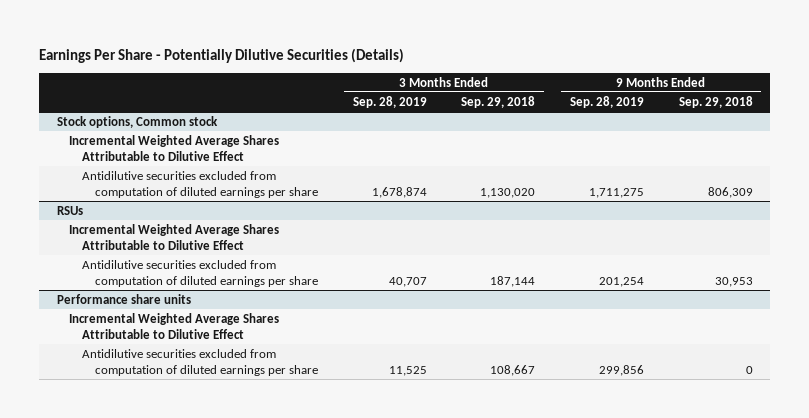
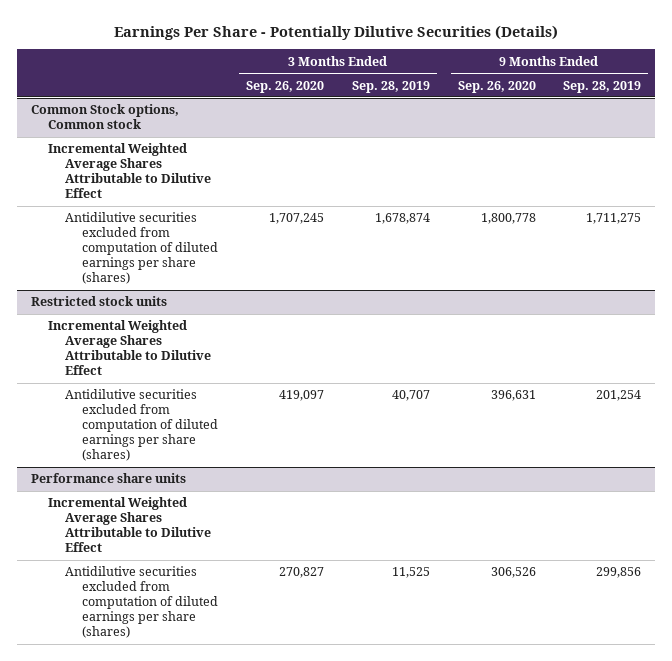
- | 3 Months Ended Sep. 28, 2019 | 3 Months Ended Sep. 29, 2018 | 9 Months Ended Sep. 28, 2019 | 9 Months Ended Sep. 29, 2018
+ | 3 Months Ended Sep. 26, 2020 | 3 Months Ended Sep. 28, 2019 | 9 Months Ended Sep. 26, 2020 | 9 Months Ended Sep. 28, 2019
- Stock options, Common stock
+ Common Stock options, Common stock
- Antidilutive securities excluded from computation of diluted earnings per share | 1,678,874 | 1,130,020 | 1,711,275 | 806,309
- RSUs
+ Antidilutive securities excluded from computation of diluted earnings per share (shares) | 1,707,245 | 1,678,874 | 1,800,778 | 1,711,275
+ Restricted stock units
- Antidilutive securities excluded from computation of diluted earnings per share | 40,707 | 187,144 | 201,254 | 30,953
+ Antidilutive securities excluded from computation of diluted earnings per share (shares) | 419,097 | 40,707 | 396,631 | 201,254
@ Performance share units
- Antidilutive securities excluded from computation of diluted earnings per share | 11,525 | 108,667 | 299,856 | 0
+ Antidilutive securities excluded from computation of diluted earnings per share (shares) | 270,827 | 11,525 | 306,526 | 299,856

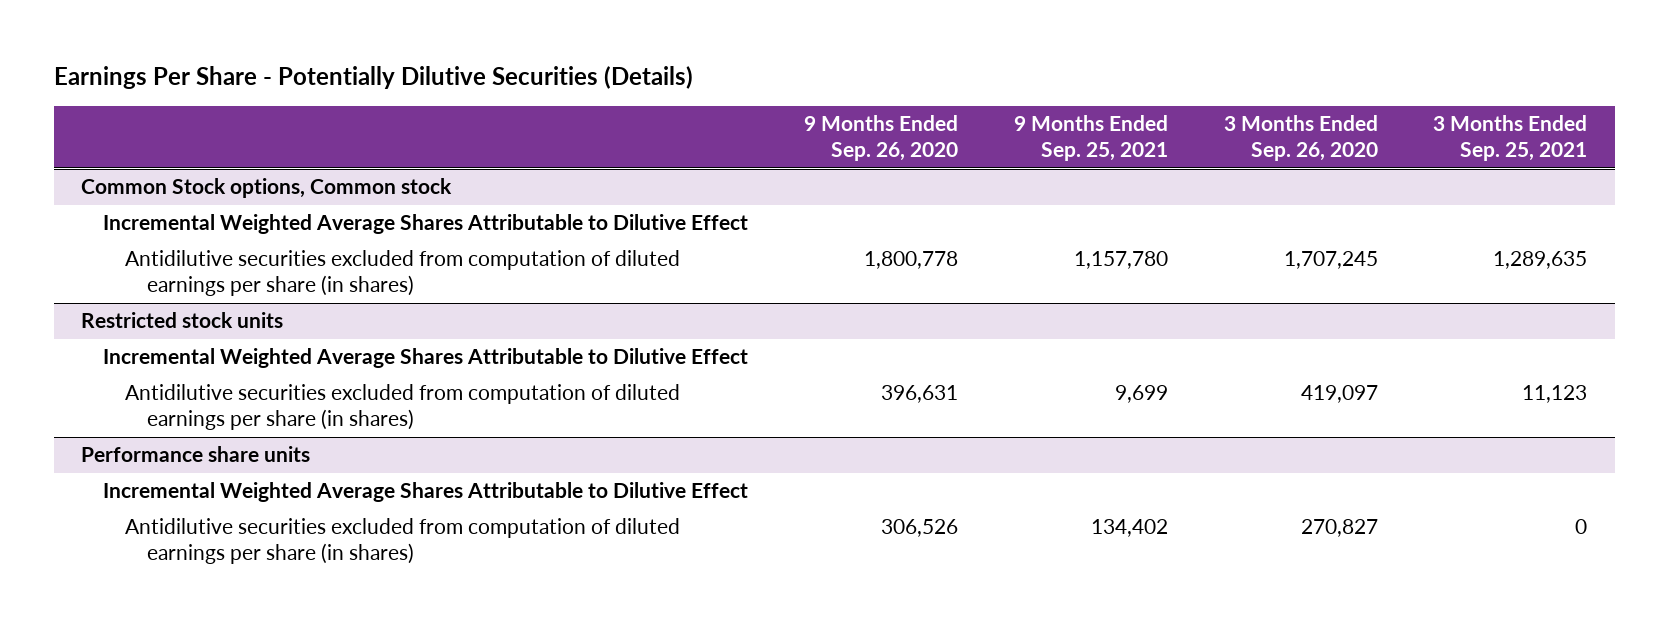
- | 3 Months Ended Sep. 26, 2020 | 3 Months Ended Sep. 28, 2019 | 9 Months Ended Sep. 26, 2020 | 9 Months Ended Sep. 28, 2019
+ | 9 Months Ended Sep. 26, 2020 | 9 Months Ended Sep. 25, 2021 | 3 Months Ended Sep. 26, 2020 | 3 Months Ended Sep. 25, 2021
@ Common Stock options, Common stock
- Antidilutive securities excluded from computation of diluted earnings per share (shares) | 1,707,245 | 1,678,874 | 1,800,778 | 1,711,275
+ Antidilutive securities excluded from computation of diluted earnings per share (in shares) | 1,800,778 | 1,157,780 | 1,707,245 | 1,289,635
@ Restricted stock units
- Antidilutive securities excluded from computation of diluted earnings per share (shares) | 419,097 | 40,707 | 396,631 | 201,254
+ Antidilutive securities excluded from computation of diluted earnings per share (in shares) | 396,631 | 9,699 | 419,097 | 11,123
@ Performance share units
- Antidilutive securities excluded from computation of diluted earnings per share (shares) | 270,827 | 11,525 | 306,526 | 299,856
+ Antidilutive securities excluded from computation of diluted earnings per share (in shares) | 306,526 | 134,402 | 270,827 | 0

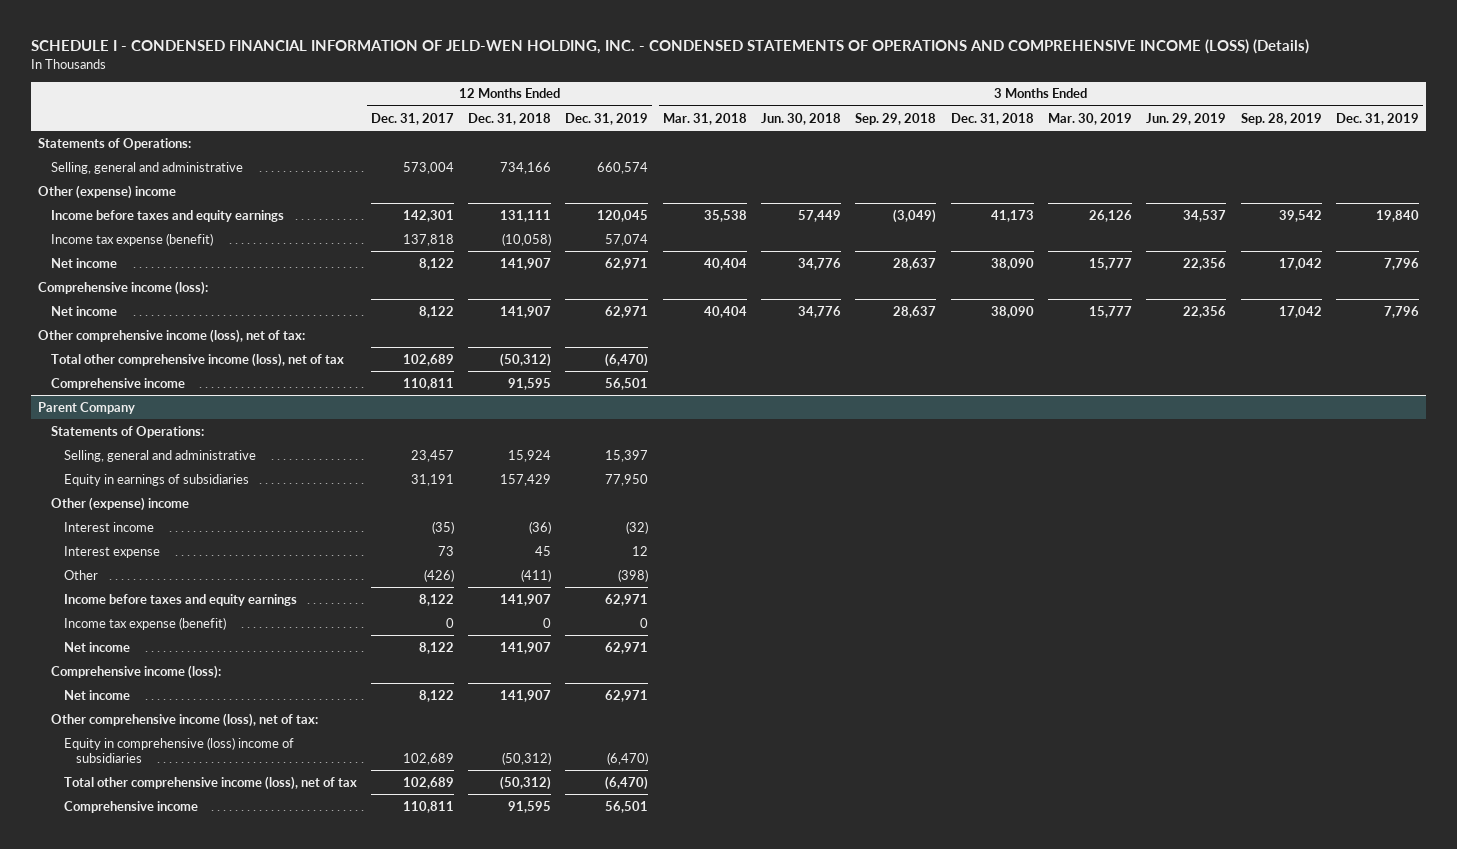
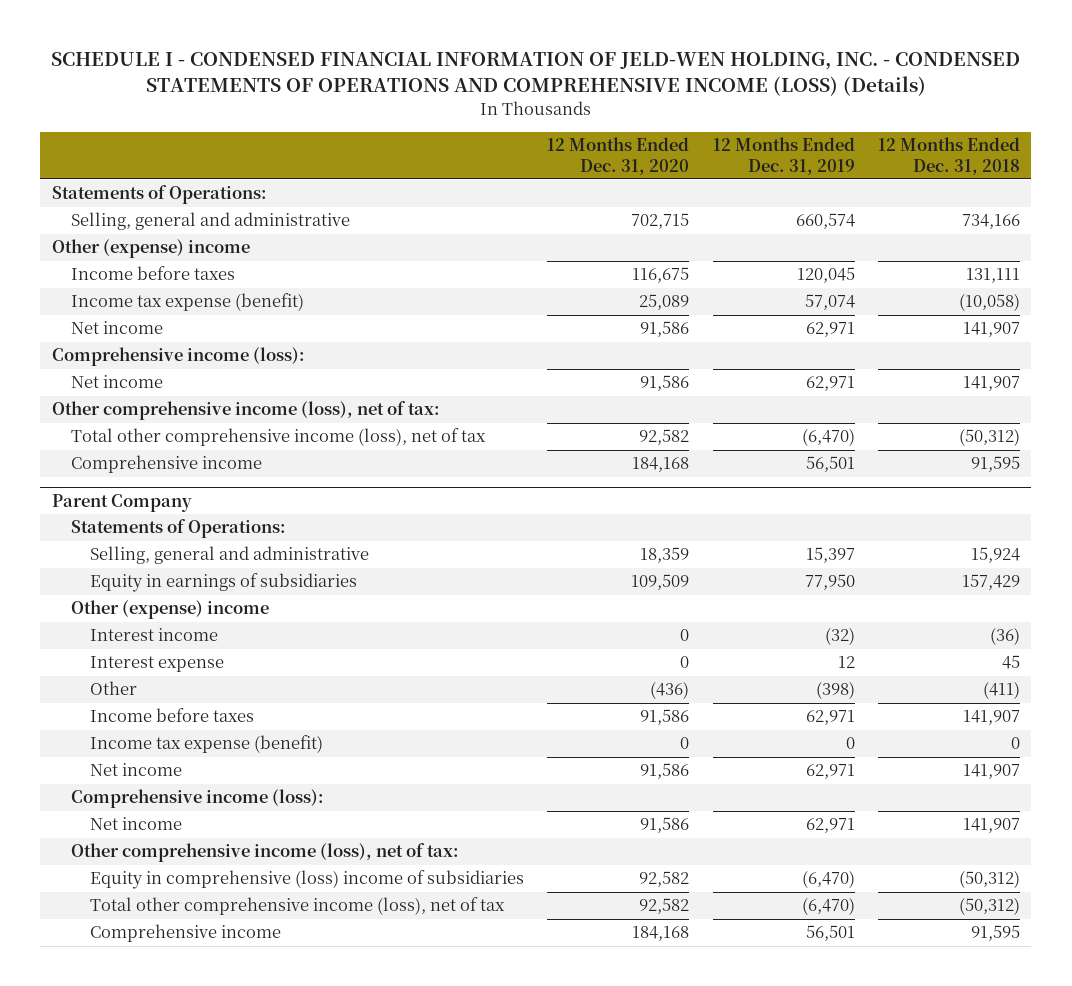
- | 12 Months Ended Dec. 31, 2017 | 12 Months Ended Dec. 31, 2018 | 12 Months Ended Dec. 31, 2019 | 3 Months Ended Mar. 31, 2018 | 3 Months Ended Jun. 30, 2018 | 3 Months Ended Sep. 29, 2018 | 3 Months Ended Dec. 31, 2018 | 3 Months Ended Mar. 30, 2019 | 3 Months Ended Jun. 29, 2019 | 3 Months Ended Sep. 28, 2019 | 3 Months Ended Dec. 31, 2019
+ | 12 Months Ended Dec. 31, 2020 | 12 Months Ended Dec. 31, 2019 | 12 Months Ended Dec. 31, 2018
- Income before taxes and equity earnings | 142,301 | 131,111 | 120,045 | 35,538 | 57,449 | (3,049) | 41,173 | 26,126 | 34,537 | 39,542 | 19,840
+ Income before taxes | 116,675 | 120,045 | 131,111
@ Parent Company
- Income before taxes and equity earnings | 8,122 | 141,907 | 62,971 | | | | | | | |
+ Income before taxes | 91,586 | 62,971 | 141,907

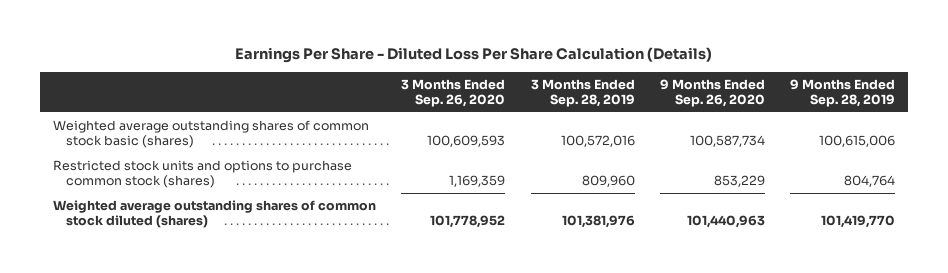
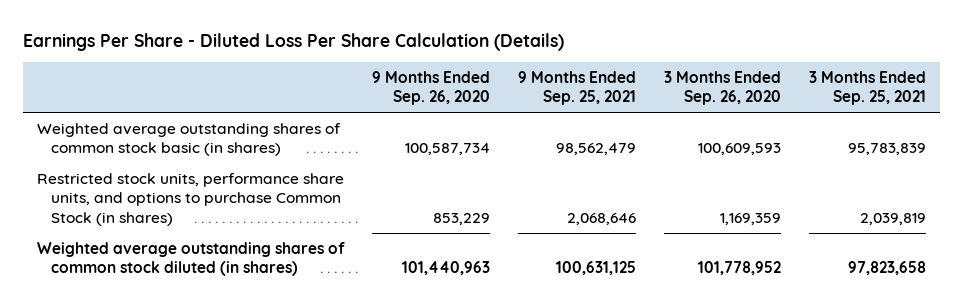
- | 3 Months Ended Sep. 26, 2020 | 3 Months Ended Sep. 28, 2019 | 9 Months Ended Sep. 26, 2020 | 9 Months Ended Sep. 28, 2019
+ | 9 Months Ended Sep. 26, 2020 | 9 Months Ended Sep. 25, 2021 | 3 Months Ended Sep. 26, 2020 | 3 Months Ended Sep. 25, 2021
- Weighted average outstanding shares of common stock basic (shares) | 100,609,593 | 100,572,016 | 100,587,734 | 100,615,006
- Restricted stock units and options to purchase common stock (shares) | 1,169,359 | 809,960 | 853,229 | 804,764
- Weighted average outstanding shares of common stock diluted (shares) | 101,778,952 | 101,381,976 | 101,440,963 | 101,419,770
+ Weighted average outstanding shares of common stock basic (in shares) | 100,587,734 | 98,562,479 | 100,609,593 | 95,783,839
+ Restricted stock units, performance share units, and options to purchase Common Stock (in shares) | 853,229 | 2,068,646 | 1,169,359 | 2,039,819
+ Weighted average outstanding shares of common stock diluted (in shares) | 101,440,963 | 100,631,125 | 101,778,952 | 97,823,658

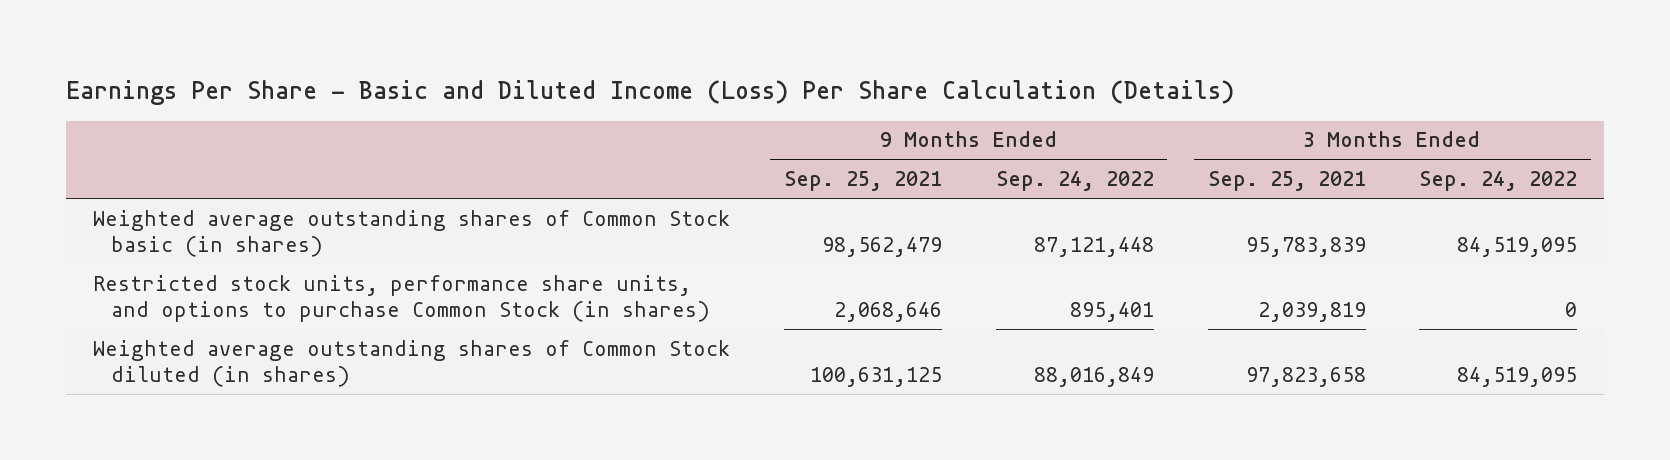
- Earnings Per Share - Diluted Loss Per Share Calculation (Details)
+ Earnings Per Share - Basic and Diluted Income (Loss) Per Share Calculation (Details)
- | 9 Months Ended Sep. 26, 2020 | 9 Months Ended Sep. 25, 2021 | 3 Months Ended Sep. 26, 2020 | 3 Months Ended Sep. 25, 2021
+ | 9 Months Ended Sep. 25, 2021 | 9 Months Ended Sep. 24, 2022 | 3 Months Ended Sep. 25, 2021 | 3 Months Ended Sep. 24, 2022
- Weighted average outstanding shares of common stock basic (in shares) | 100,587,734 | 98,562,479 | 100,609,593 | 95,783,839
+ Weighted average outstanding shares of Common Stock basic (in shares) | 98,562,479 | 87,121,448 | 95,783,839 | 84,519,095
- Weighted average outstanding shares of common stock diluted (in shares) | 101,440,963 | 100,631,125 | 101,778,952 | 97,823,658
+ Weighted average outstanding shares of Common Stock diluted (in shares) | 100,631,125 | 88,016,849 | 97,823,658 | 84,519,095

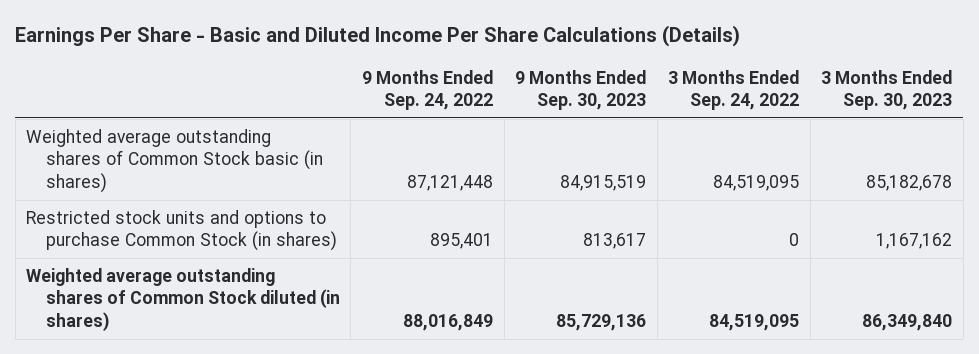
- Earnings Per Share - Basic and Diluted Income (Loss) Per Share Calculation (Details)
+ Earnings Per Share - Basic and Diluted Income Per Share Calculations (Details)
- | 9 Months Ended Sep. 25, 2021 | 9 Months Ended Sep. 24, 2022 | 3 Months Ended Sep. 25, 2021 | 3 Months Ended Sep. 24, 2022
+ | 9 Months Ended Sep. 24, 2022 | 9 Months Ended Sep. 30, 2023 | 3 Months Ended Sep. 24, 2022 | 3 Months Ended Sep. 30, 2023
- Restricted stock units, performance share units, and options to purchase Common Stock (in shares) | 2,068,646 | 895,401 | 2,039,819 | 0
+ Restricted stock units and options to purchase Common Stock (in shares) | 895,401 | 813,617 | 0 | 1,167,162

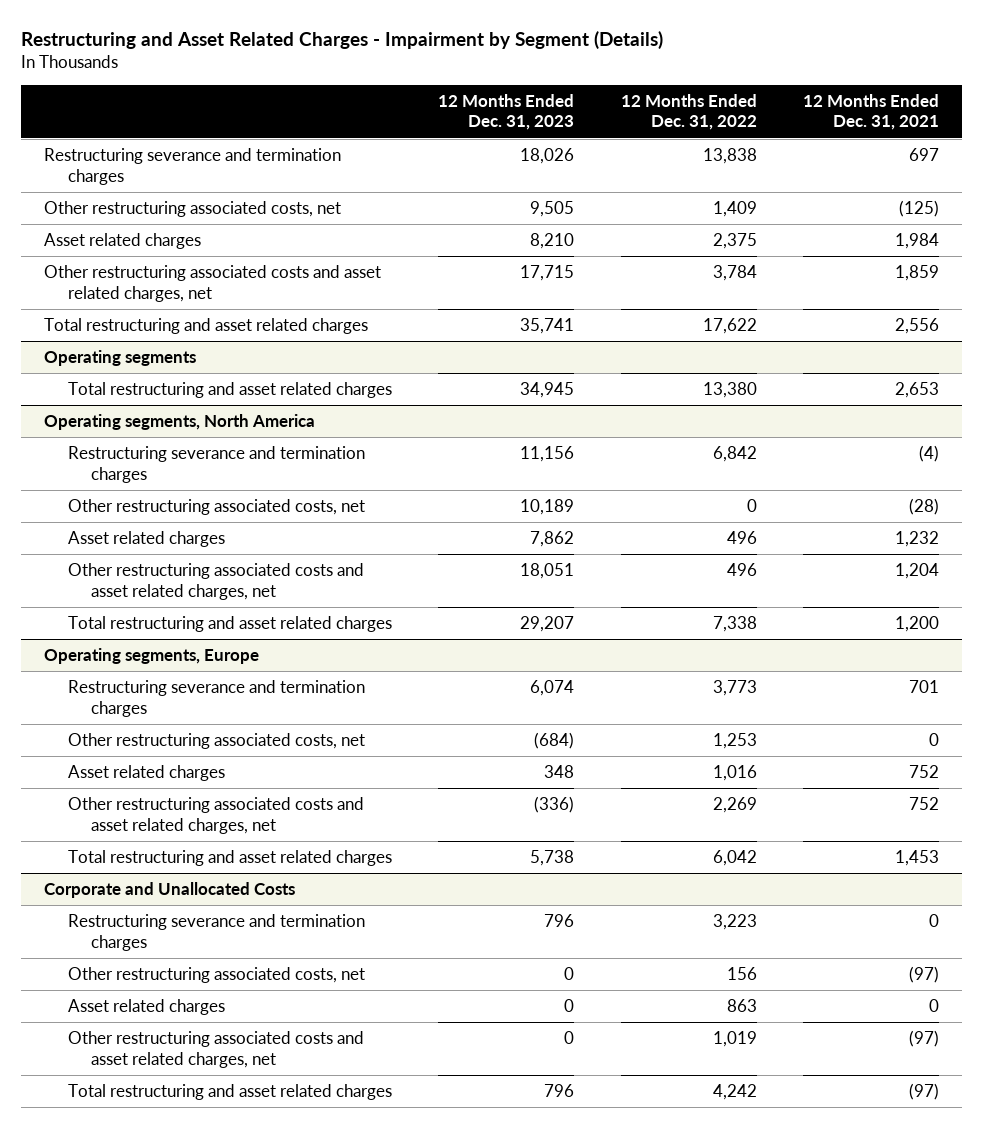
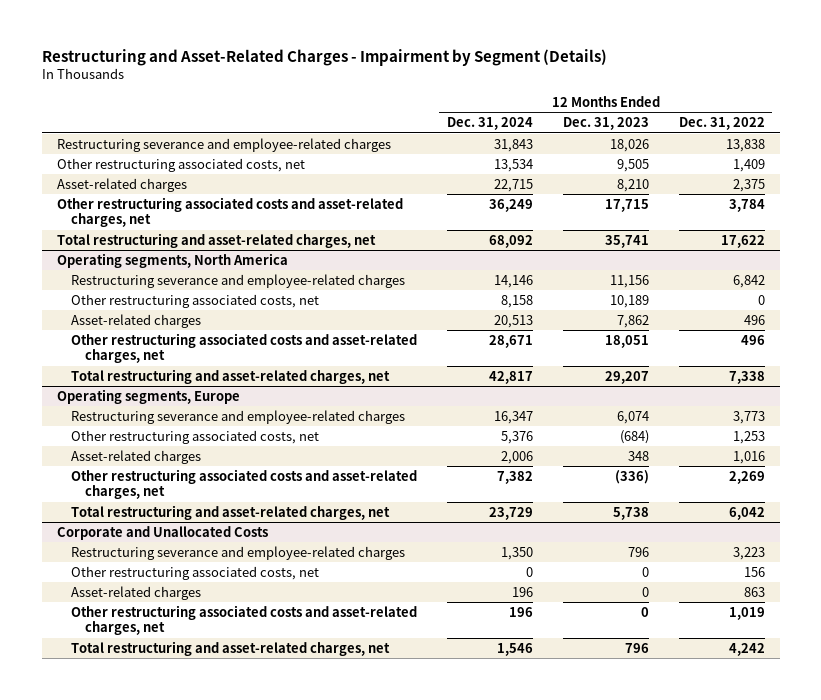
- Restructuring and Asset Related Charges - Impairment by Segment (Details)
+ Restructuring and Asset-Related Charges - Impairment by Segment (Details)
- | 12 Months Ended Dec. 31, 2023 | 12 Months Ended Dec. 31, 2022 | 12 Months Ended Dec. 31, 2021
+ | 12 Months Ended Dec. 31, 2024 | 12 Months Ended Dec. 31, 2023 | 12 Months Ended Dec. 31, 2022
- Restructuring severance and termination charges | 18,026 | 13,838 | 697
+ Restructuring severance and employee-related charges | 31,843 | 18,026 | 13,838
- Asset related charges | 8,210 | 2,375 | 1,984
- Other restructuring associated costs and asset related charges, net | 17,715 | 3,784 | 1,859
- Total restructuring and asset related charges | 35,741 | 17,622 | 2,556
- Operating segments
- Total restructuring and asset related charges | 34,945 | 13,380 | 2,653
+ Asset-related charges | 22,715 | 8,210 | 2,375
+ Other restructuring associated costs and asset-related charges, net | 36,249 | 17,715 | 3,784
+ Total restructuring and asset-related charges, net | 68,092 | 35,741 | 17,622
@ Operating segments, North America
- Restructuring severance and termination charges | 11,156 | 6,842 | (4)
+ Restructuring severance and employee-related charges | 14,146 | 11,156 | 6,842
- Asset related charges | 7,862 | 496 | 1,232
- Other restructuring associated costs and asset related charges, net | 18,051 | 496 | 1,204
- Total restructuring and asset related charges | 29,207 | 7,338 | 1,200
+ Asset-related charges | 20,513 | 7,862 | 496
+ Other restructuring associated costs and asset-related charges, net | 28,671 | 18,051 | 496
+ Total restructuring and asset-related charges, net | 42,817 | 29,207 | 7,338
@ Operating segments, Europe
- Restructuring severance and termination charges | 6,074 | 3,773 | 701
+ Restructuring severance and employee-related charges | 16,347 | 6,074 | 3,773
- Asset related charges | 348 | 1,016 | 752
- Other restructuring associated costs and asset related charges, net | (336) | 2,269 | 752
- Total restructuring and asset related charges | 5,738 | 6,042 | 1,453
+ Asset-related charges | 2,006 | 348 | 1,016
+ Other restructuring associated costs and asset-related charges, net | 7,382 | (336) | 2,269
+ Total restructuring and asset-related charges, net | 23,729 | 5,738 | 6,042
@ Corporate and Unallocated Costs
- Restructuring severance and termination charges | 796 | 3,223 | 0
+ Restructuring severance and employee-related charges | 1,350 | 796 | 3,223
- Asset related charges | 0 | 863 | 0
- Other restructuring associated costs and asset related charges, net | 0 | 1,019 | (97)
- Total restructuring and asset related charges | 796 | 4,242 | (97)
+ Asset-related charges | 196 | 0 | 863
+ Other restructuring associated costs and asset-related charges, net | 196 | 0 | 1,019
+ Total restructuring and asset-related charges, net | 1,546 | 796 | 4,242

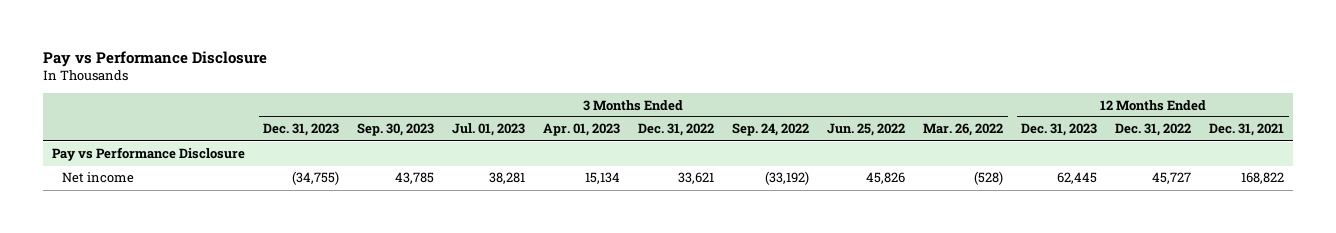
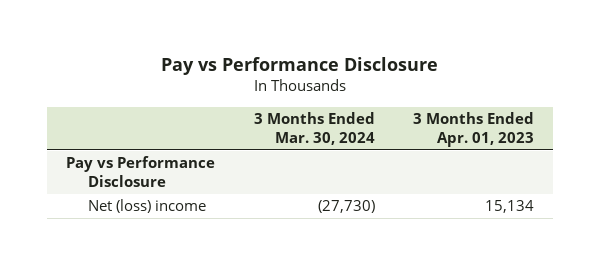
- | 3 Months Ended Dec. 31, 2023 | 3 Months Ended Sep. 30, 2023 | 3 Months Ended Jul. 01, 2023 | 3 Months Ended Apr. 01, 2023 | 3 Months Ended Dec. 31, 2022 | 3 Months Ended Sep. 24, 2022 | 3 Months Ended Jun. 25, 2022 | 3 Months Ended Mar. 26, 2022 | 12 Months Ended Dec. 31, 2023 | 12 Months Ended Dec. 31, 2022 | 12 Months Ended Dec. 31, 2021
+ | 3 Months Ended Mar. 30, 2024 | 3 Months Ended Apr. 01, 2023
- Net income | (34,755) | 43,785 | 38,281 | 15,134 | 33,621 | (33,192) | 45,826 | (528) | 62,445 | 45,727 | 168,822
+ Net (loss) income | (27,730) | 15,134

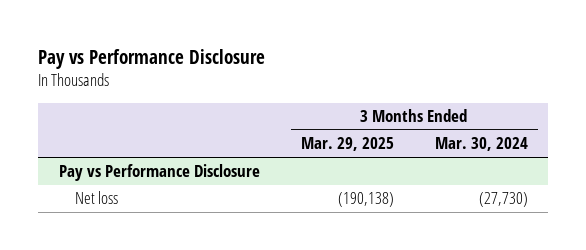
- | 3 Months Ended Mar. 30, 2024 | 3 Months Ended Apr. 01, 2023
+ | 3 Months Ended Mar. 29, 2025 | 3 Months Ended Mar. 30, 2024
- Net (loss) income | (27,730) | 15,134
+ Net loss | (190,138) | (27,730)

